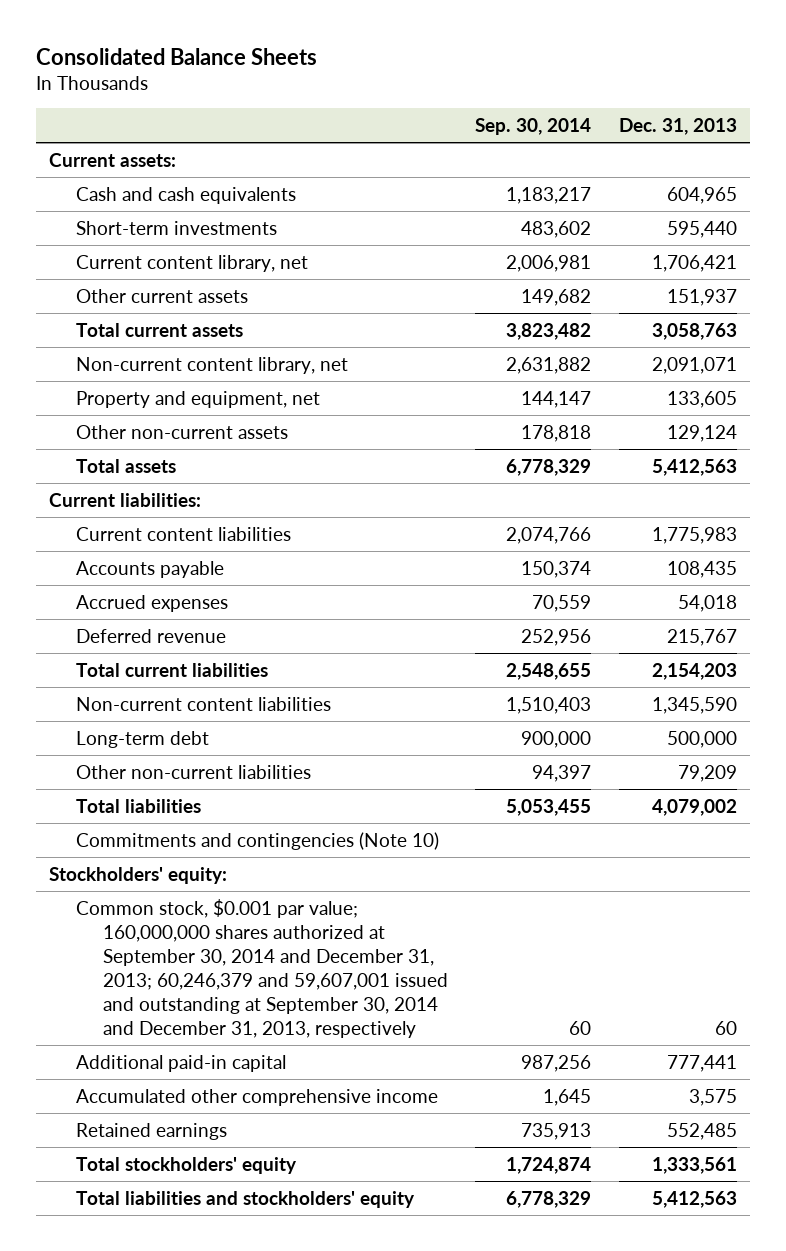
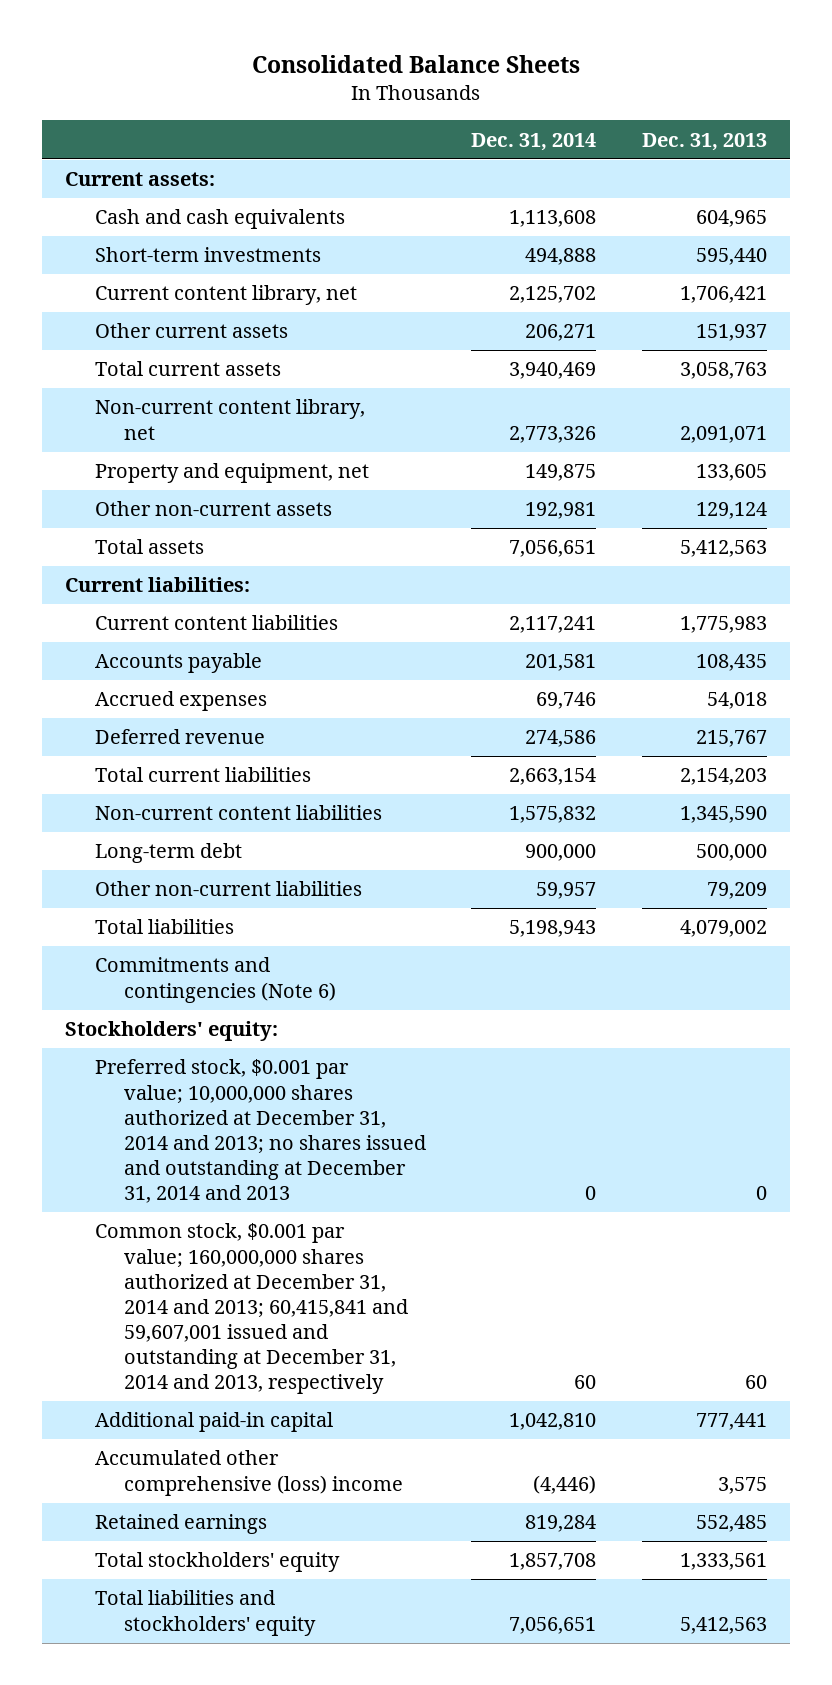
- | Sep. 30, 2014 | Dec. 31, 2013
+ | Dec. 31, 2014 | Dec. 31, 2013
- Commitments and contingencies (Note 10)
+ Commitments and contingencies (Note 6)
- Common stock, $0.001 par value; 160,000,000 shares authorized at September 30, 2014 and December 31, 2013; 60,246,379 and 59,607,001 issued and outstanding at September 30, 2014 and December 31, 2013, respectively | 60 | 60
+ Preferred stock, $0.001 par value; 10,000,000 shares authorized at December 31, 2014 and 2013; no shares issued and outstanding at December 31, 2014 and 2013 | 0 | 0
+ Common stock, $0.001 par value; 160,000,000 shares authorized at December 31, 2014 and 2013; 60,415,841 and 59,607,001 issued and outstanding at December 31, 2014 and 2013, respectively | 60 | 60
- Accumulated other comprehensive income | 1,645 | 3,575
+ Accumulated other comprehensive (loss) income | (4,446) | 3,575

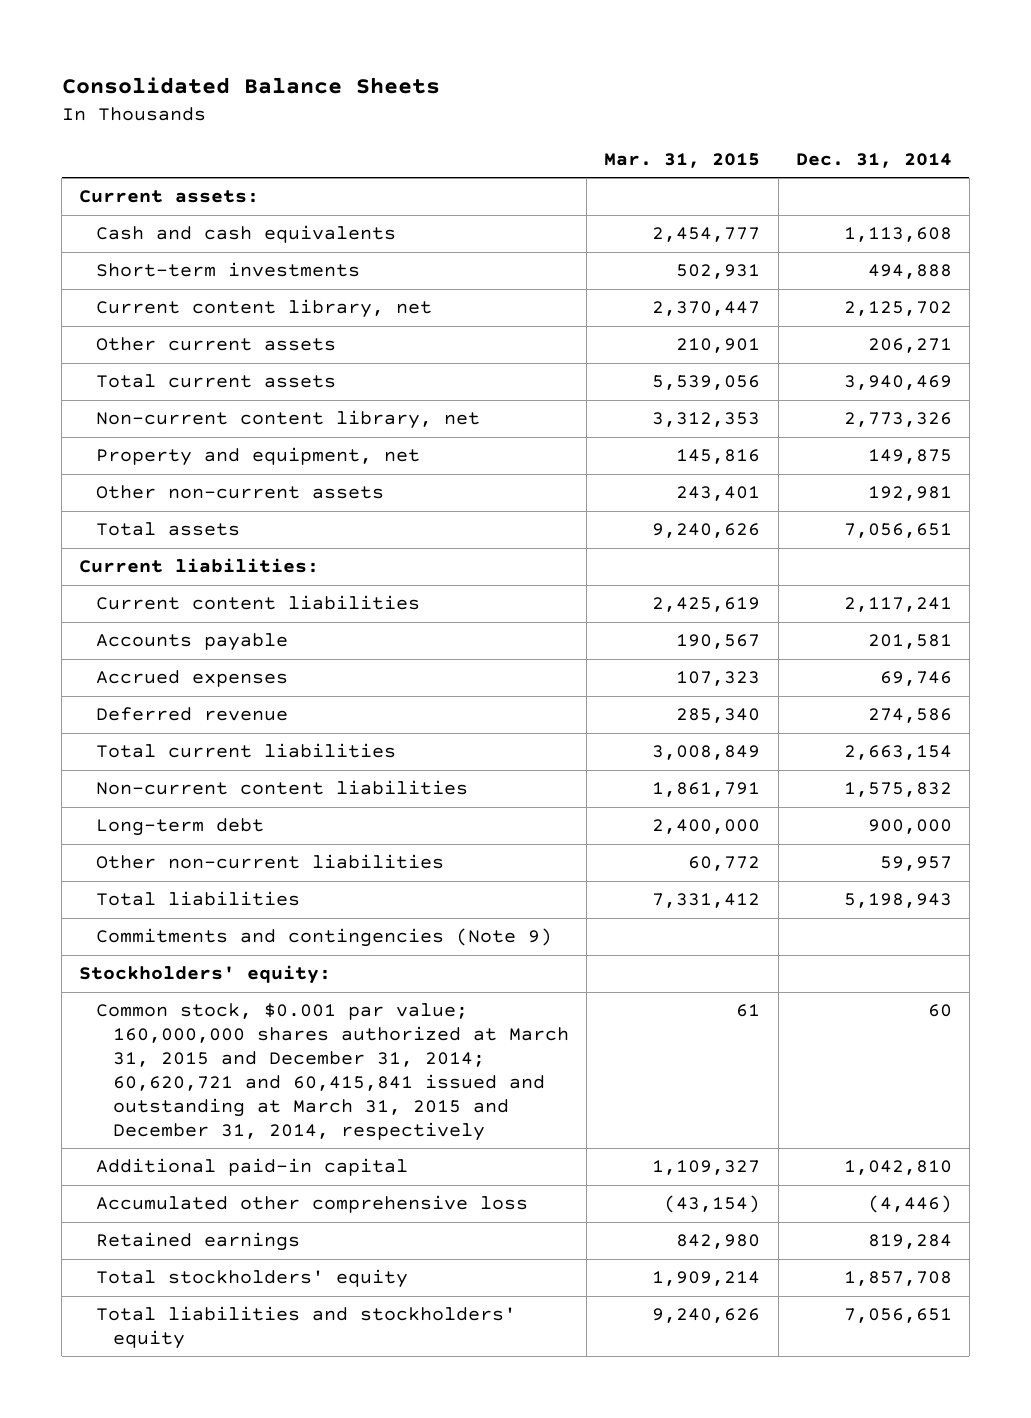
- | Dec. 31, 2014 | Dec. 31, 2013
+ | Mar. 31, 2015 | Dec. 31, 2014
- Commitments and contingencies (Note 6)
+ Commitments and contingencies (Note 9)
- Preferred stock, $0.001 par value; 10,000,000 shares authorized at December 31, 2014 and 2013; no shares issued and outstanding at December 31, 2014 and 2013 | 0 | 0
- Common stock, $0.001 par value; 160,000,000 shares authorized at December 31, 2014 and 2013; 60,415,841 and 59,607,001 issued and outstanding at December 31, 2014 and 2013, respectively | 60 | 60
+ Common stock, $0.001 par value; 160,000,000 shares authorized at March 31, 2015 and December 31, 2014; 60,620,721 and 60,415,841 issued and outstanding at March 31, 2015 and December 31, 2014, respectively | 61 | 60
- Accumulated other comprehensive (loss) income | (4,446) | 3,575
+ Accumulated other comprehensive loss | (43,154) | (4,446)

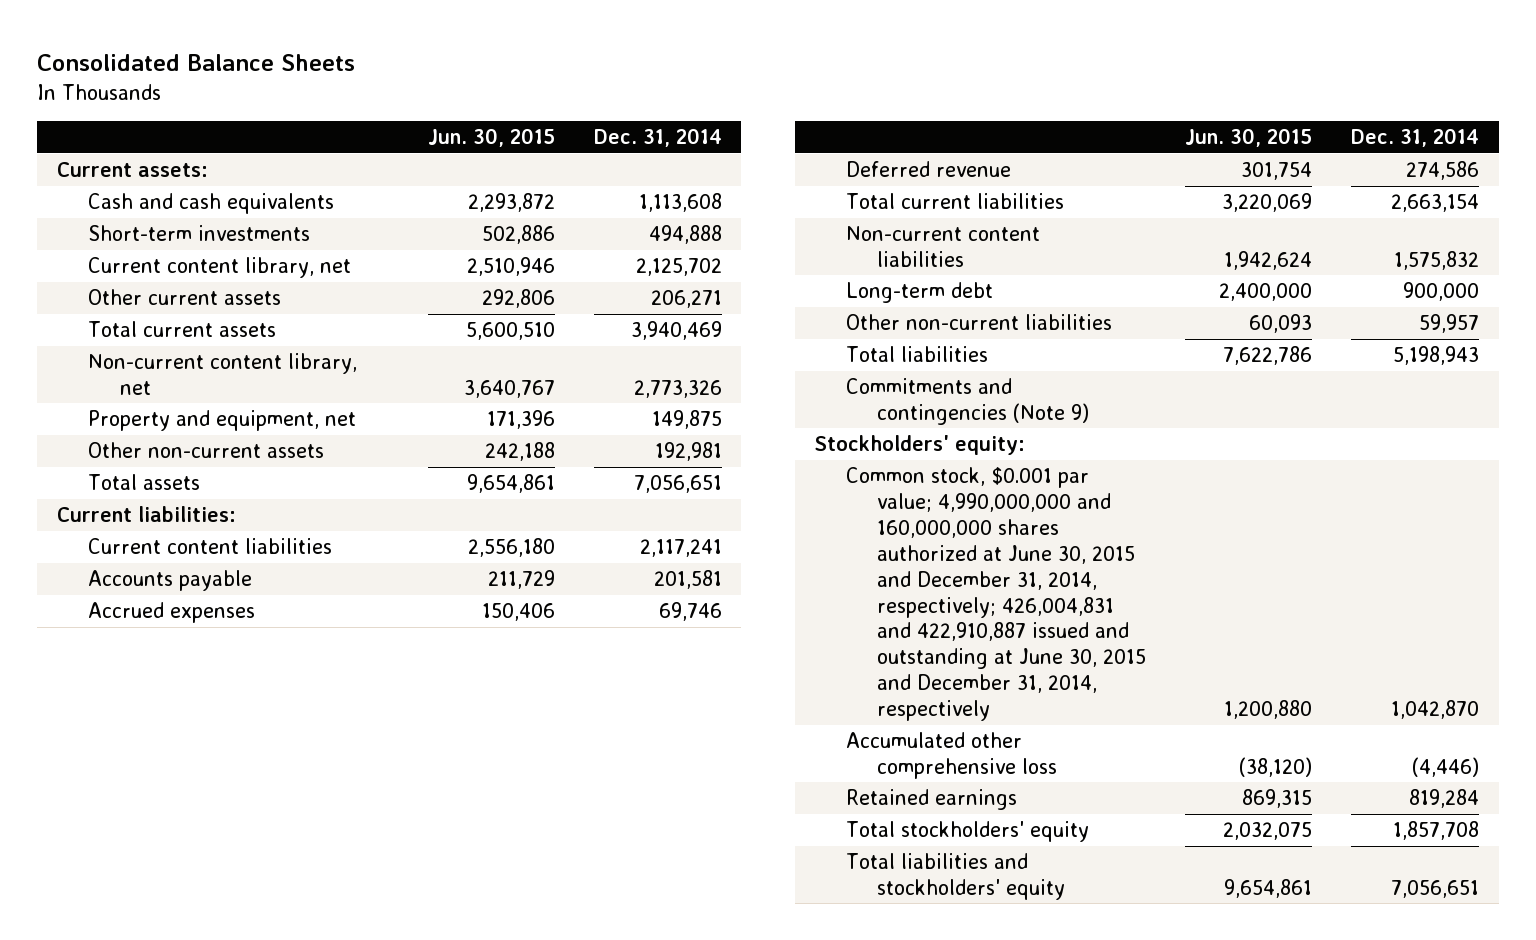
- | Mar. 31, 2015 | Dec. 31, 2014
+ | Jun. 30, 2015 | Dec. 31, 2014
- Common stock, $0.001 par value; 160,000,000 shares authorized at March 31, 2015 and December 31, 2014; 60,620,721 and 60,415,841 issued and outstanding at March 31, 2015 and December 31, 2014, respectively | 61 | 60
- Additional paid-in capital | 1,109,327 | 1,042,810
+ Common stock, $0.001 par value; 4,990,000,000 and 160,000,000 shares authorized at June 30, 2015 and December 31, 2014, respectively; 426,004,831 and 422,910,887 issued and outstanding at June 30, 2015 and December 31, 2014, respectively | 1,200,880 | 1,042,870

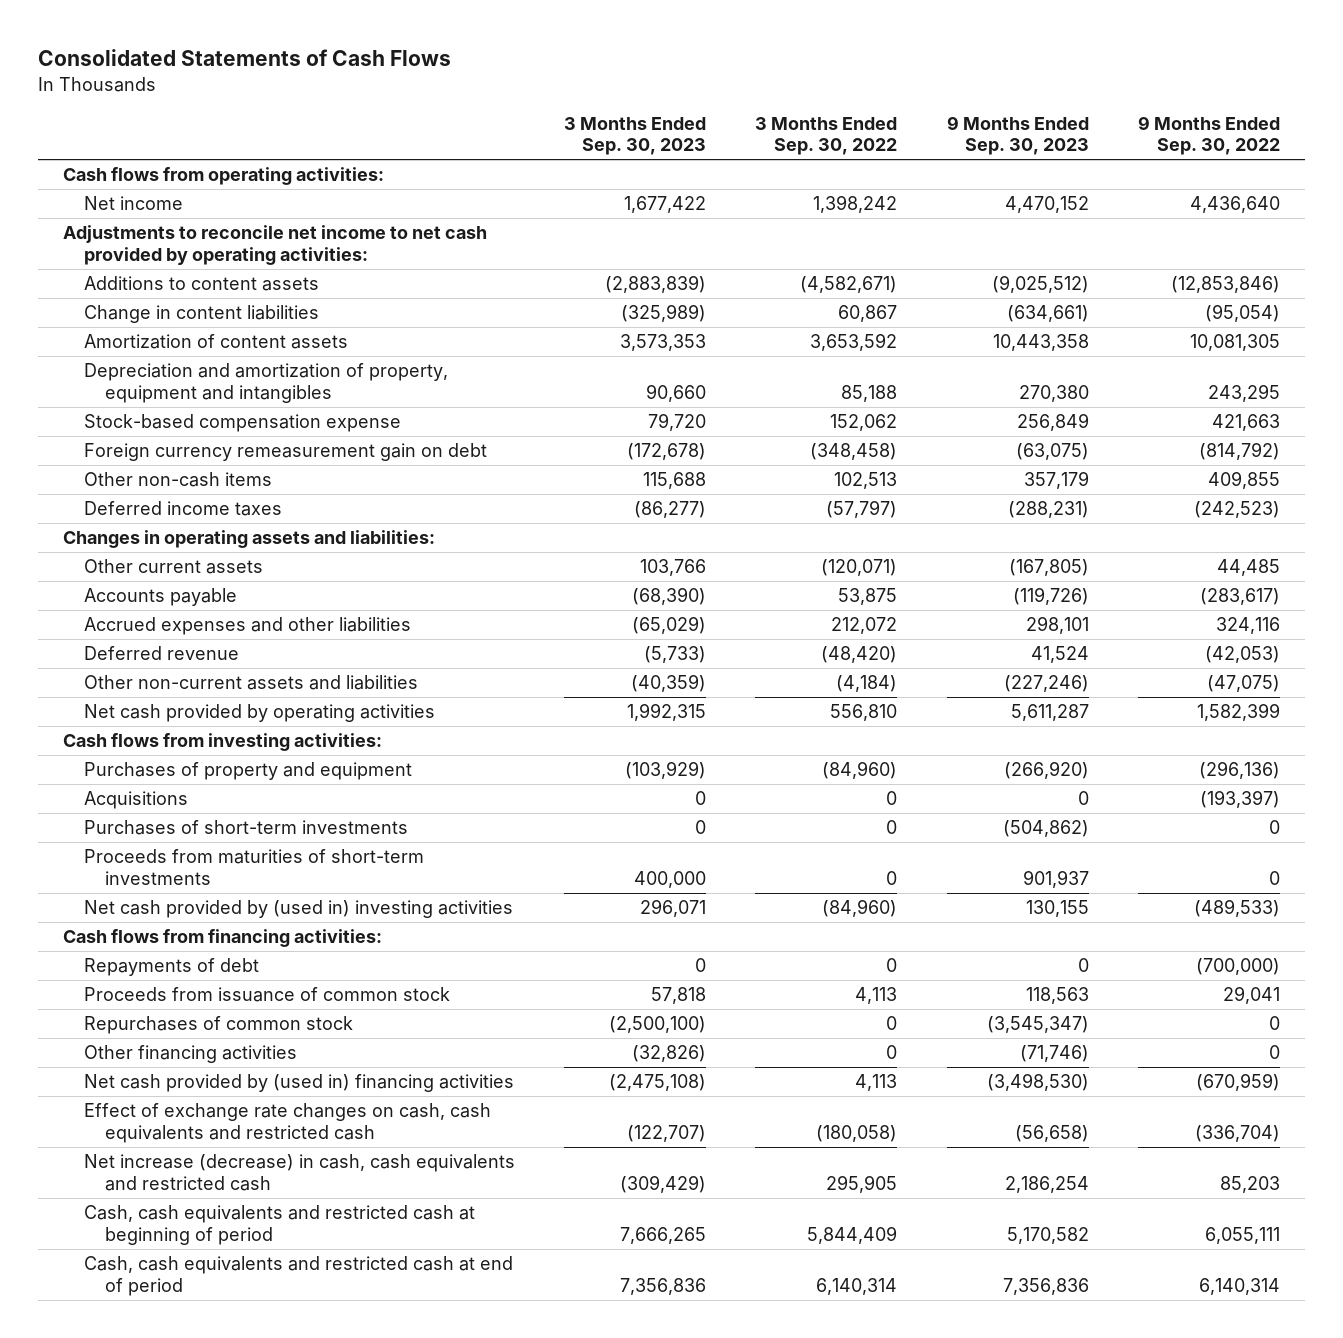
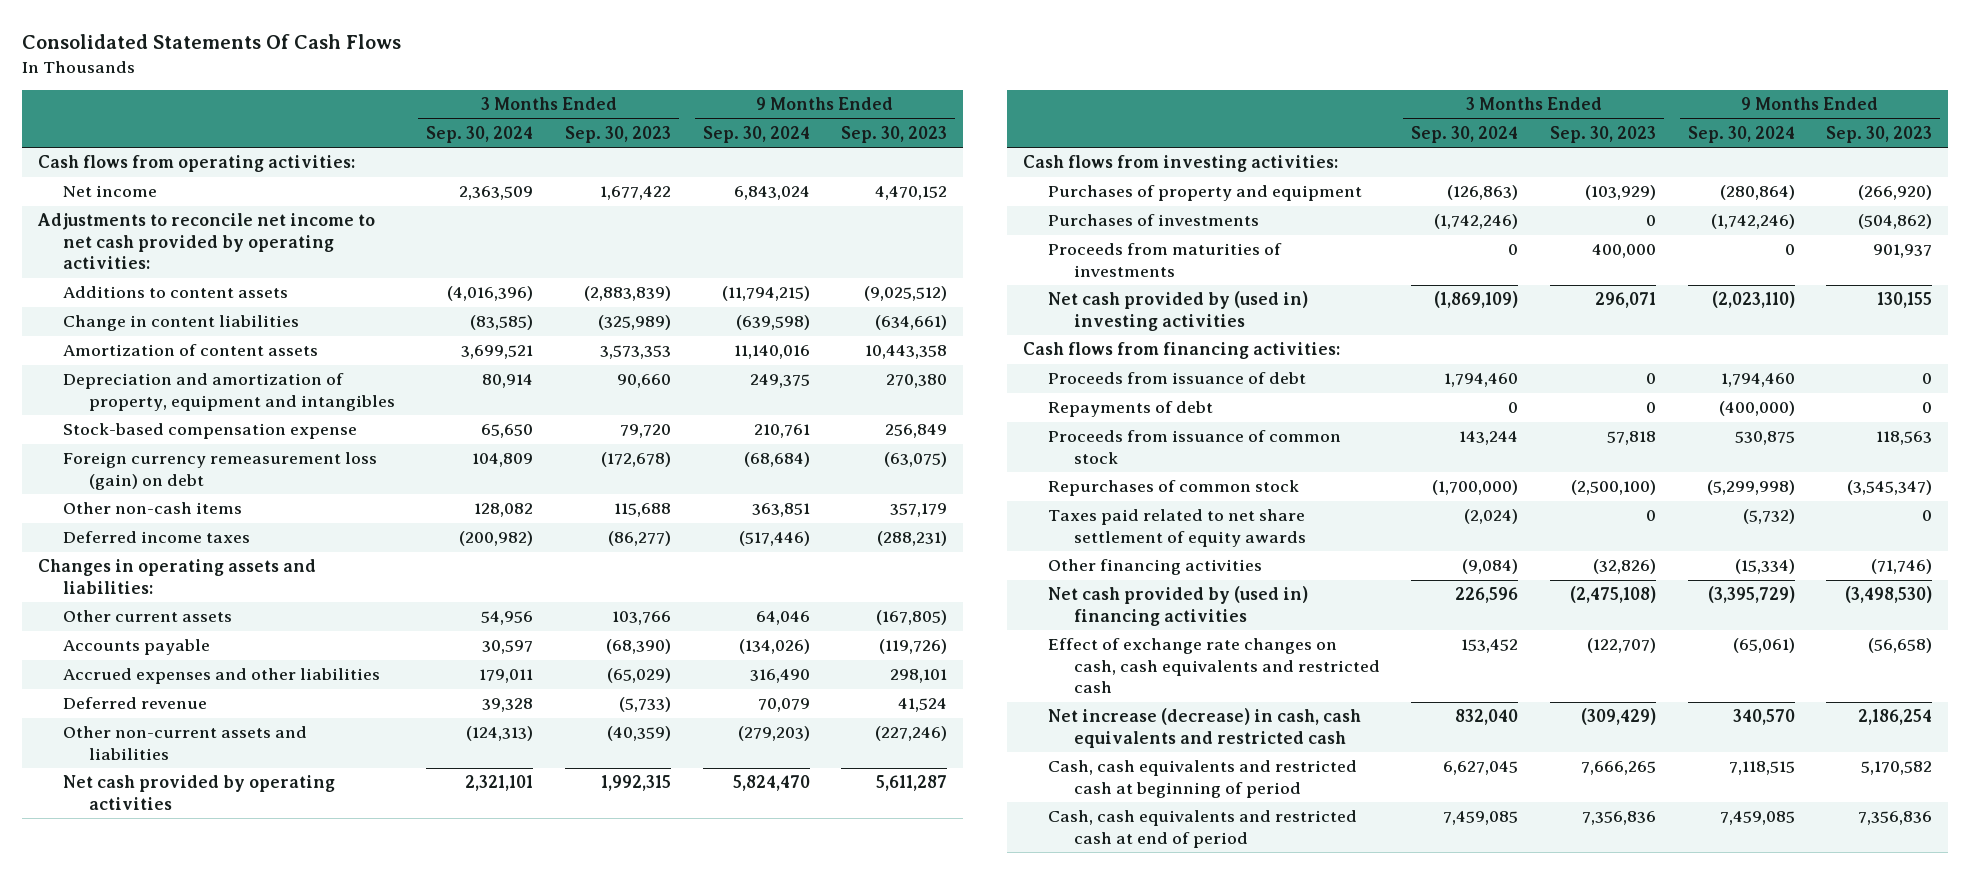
- Consolidated Statements of Cash Flows
+ Consolidated Statements Of Cash Flows
- | 3 Months Ended Sep. 30, 2023 | 3 Months Ended Sep. 30, 2022 | 9 Months Ended Sep. 30, 2023 | 9 Months Ended Sep. 30, 2022
+ | 3 Months Ended Sep. 30, 2024 | 3 Months Ended Sep. 30, 2023 | 9 Months Ended Sep. 30, 2024 | 9 Months Ended Sep. 30, 2023
- Foreign currency remeasurement gain on debt | (172,678) | (348,458) | (63,075) | (814,792)
+ Foreign currency remeasurement loss (gain) on debt | 104,809 | (172,678) | (68,684) | (63,075)
- Acquisitions | 0 | 0 | 0 | (193,397)
- Purchases of short-term investments | 0 | 0 | (504,862) | 0
- Proceeds from maturities of short-term investments | 400,000 | 0 | 901,937 | 0
+ Purchases of investments | (1,742,246) | 0 | (1,742,246) | (504,862)
+ Proceeds from maturities of investments | 0 | 400,000 | 0 | 901,937
+ Proceeds from issuance of debt | 1,794,460 | 0 | 1,794,460 | 0
+ Taxes paid related to net share settlement of equity awards | (2,024) | 0 | (5,732) | 0

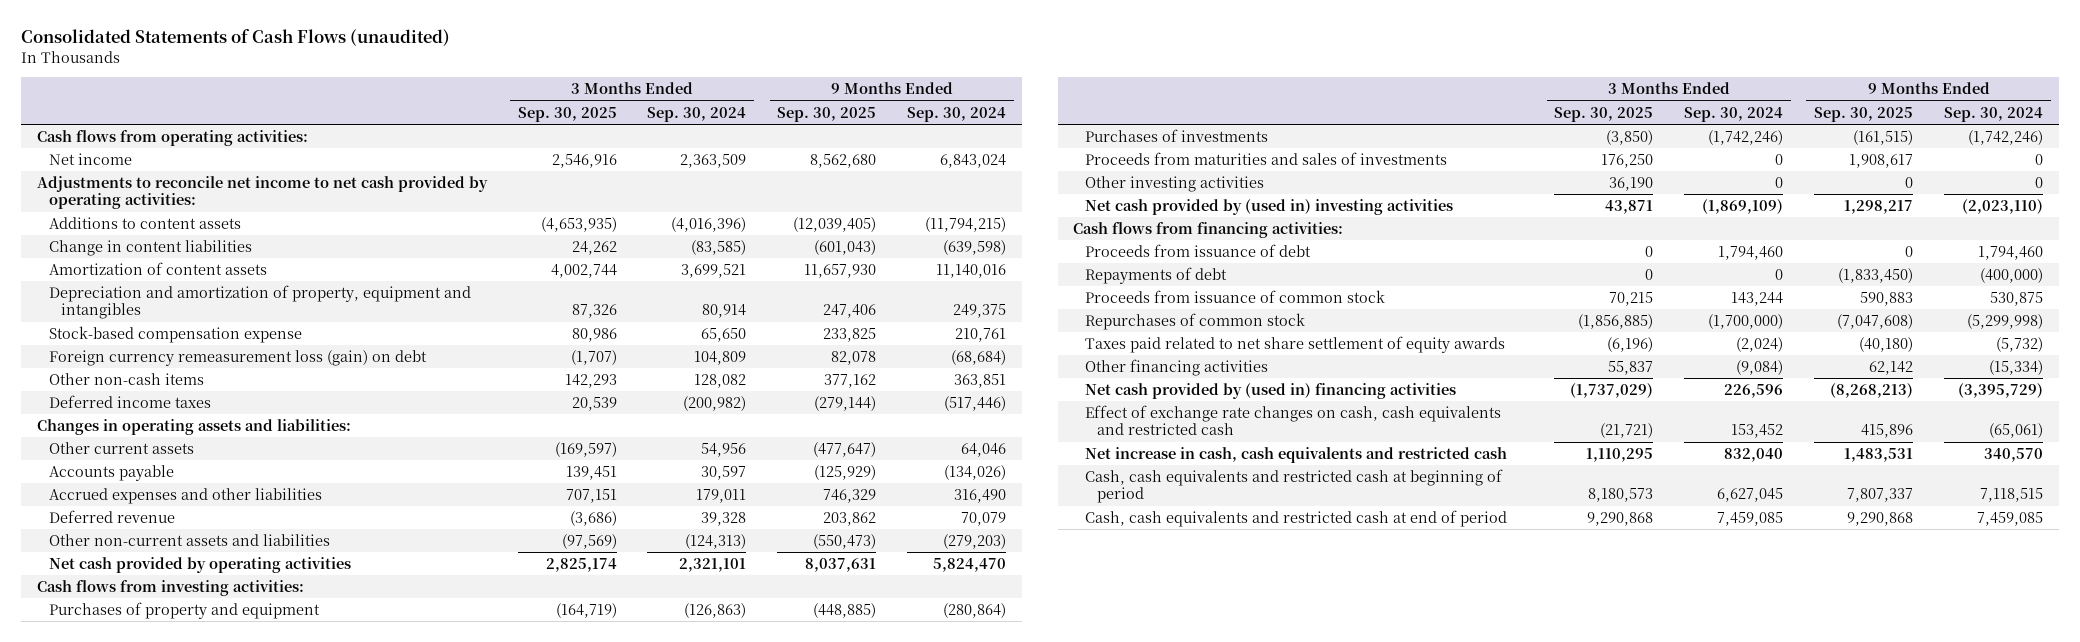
- Consolidated Statements Of Cash Flows
+ Consolidated Statements of Cash Flows (unaudited)
- | 3 Months Ended Sep. 30, 2024 | 3 Months Ended Sep. 30, 2023 | 9 Months Ended Sep. 30, 2024 | 9 Months Ended Sep. 30, 2023
+ | 3 Months Ended Sep. 30, 2025 | 3 Months Ended Sep. 30, 2024 | 9 Months Ended Sep. 30, 2025 | 9 Months Ended Sep. 30, 2024
- Proceeds from maturities of investments | 0 | 400,000 | 0 | 901,937
+ Proceeds from maturities and sales of investments | 176,250 | 0 | 1,908,617 | 0
+ Other investing activities | 36,190 | 0 | 0 | 0
- Net increase (decrease) in cash, cash equivalents and restricted cash | 832,040 | (309,429) | 340,570 | 2,186,254
+ Net increase in cash, cash equivalents and restricted cash | 1,110,295 | 832,040 | 1,483,531 | 340,570

